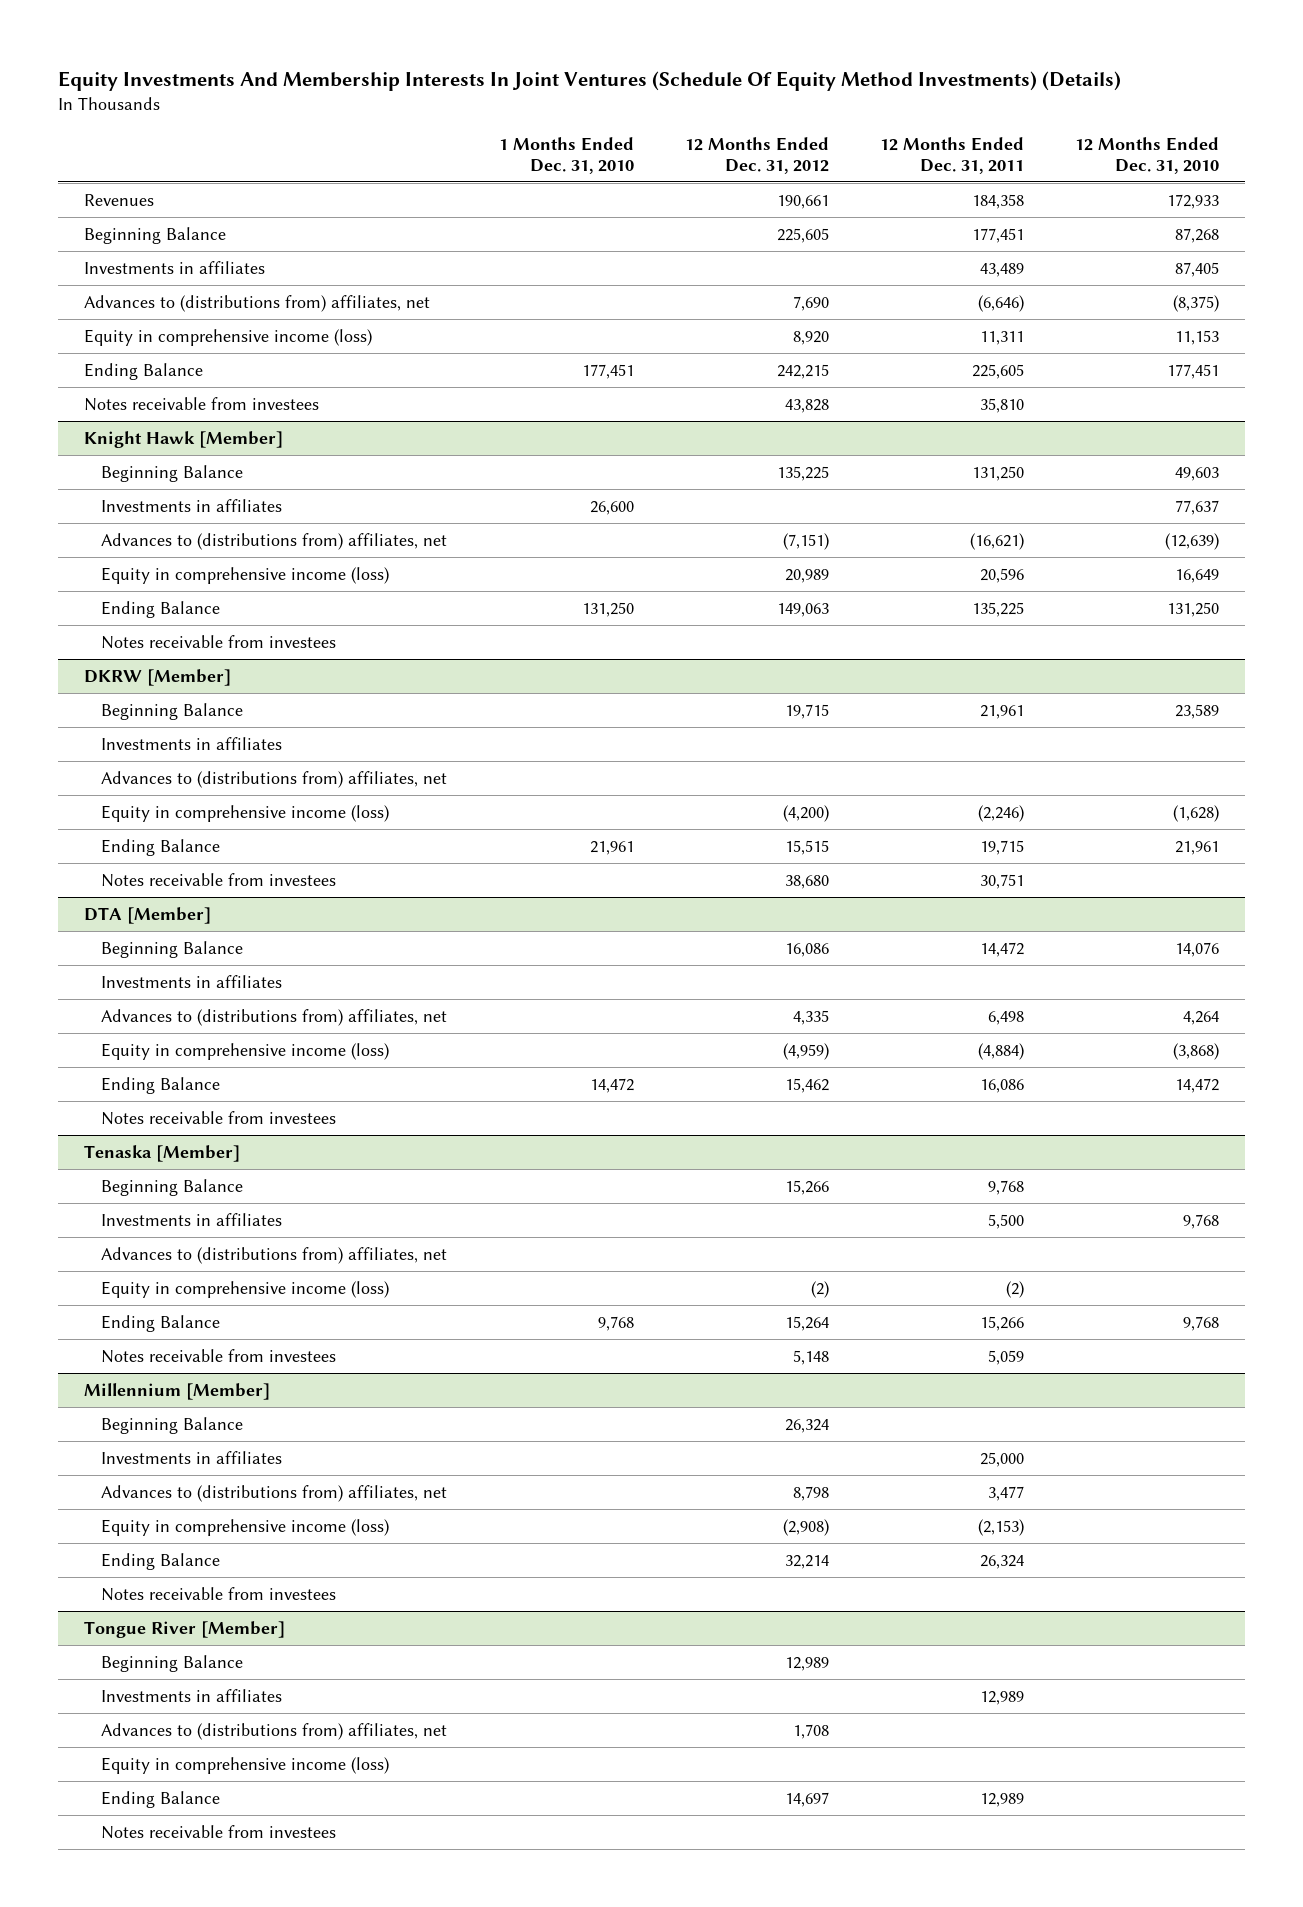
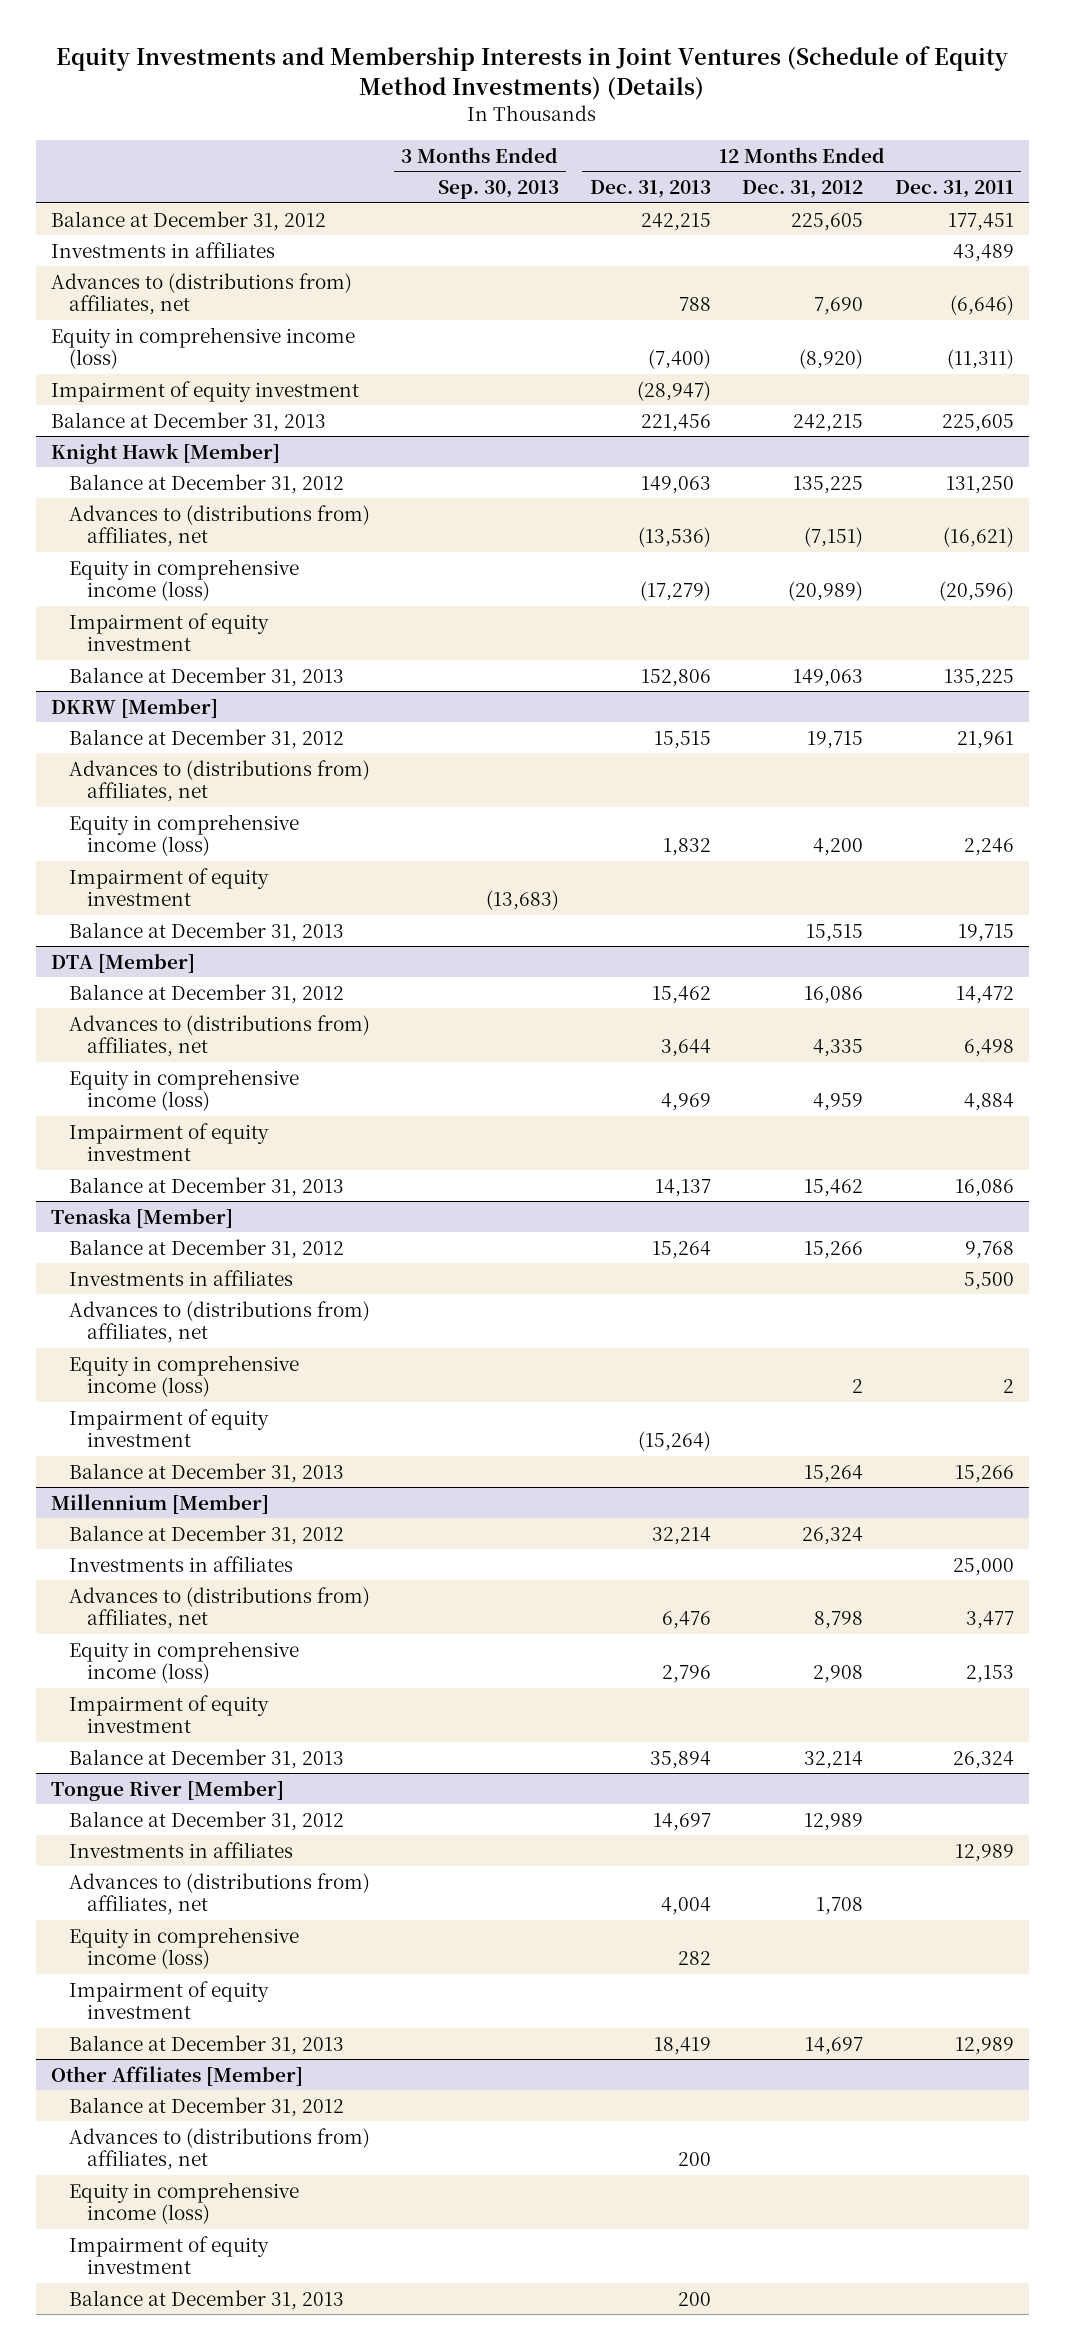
- Equity Investments And Membership Interests In Joint Ventures (Schedule Of Equity Method Investments) (Details)
+ Equity Investments and Membership Interests in Joint Ventures (Schedule of Equity Method Investments) (Details)
- | 1 Months Ended Dec. 31, 2010 | 12 Months Ended Dec. 31, 2012 | 12 Months Ended Dec. 31, 2011 | 12 Months Ended Dec. 31, 2010
+ | 3 Months Ended Sep. 30, 2013 | 12 Months Ended Dec. 31, 2013 | 12 Months Ended Dec. 31, 2012 | 12 Months Ended Dec. 31, 2011
- Revenues | | 190,661 | 184,358 | 172,933
- Beginning Balance | | 225,605 | 177,451 | 87,268
+ Balance at December 31, 2012 | | 242,215 | 225,605 | 177,451
- Equity in comprehensive income (loss) | | 8,920 | 11,311 | 11,153
- Ending Balance | 177,451 | 242,215 | 225,605 | 177,451
- Notes receivable from investees | | 43,828 | 35,810 |
+ Equity in comprehensive income (loss) | | (7,400) | (8,920) | (11,311)
+ Impairment of equity investment | | (28,947) | |
+ Balance at December 31, 2013 | | 221,456 | 242,215 | 225,605
@ Knight Hawk [Member]
- Beginning Balance | | 135,225 | 131,250 | 49,603
- Investments in affiliates | 26,600 | | | 77,637
+ Balance at December 31, 2012 | | 149,063 | 135,225 | 131,250
- Equity in comprehensive income (loss) | | 20,989 | 20,596 | 16,649
- Ending Balance | 131,250 | 149,063 | 135,225 | 131,250
- Notes receivable from investees
+ Equity in comprehensive income (loss) | | (17,279) | (20,989) | (20,596)
+ Impairment of equity investment
+ Balance at December 31, 2013 | | 152,806 | 149,063 | 135,225
@ DKRW [Member]
- Beginning Balance | | 19,715 | 21,961 | 23,589
- Investments in affiliates
+ Balance at December 31, 2012 | | 15,515 | 19,715 | 21,961
- Equity in comprehensive income (loss) | | (4,200) | (2,246) | (1,628)
- Ending Balance | 21,961 | 15,515 | 19,715 | 21,961
- Notes receivable from investees | | 38,680 | 30,751 |
+ Equity in comprehensive income (loss) | | 1,832 | 4,200 | 2,246
+ Impairment of equity investment | (13,683) | | |
+ Balance at December 31, 2013 | | | 15,515 | 19,715
@ DTA [Member]
- Beginning Balance | | 16,086 | 14,472 | 14,076
- Investments in affiliates
+ Balance at December 31, 2012 | | 15,462 | 16,086 | 14,472
- Equity in comprehensive income (loss) | | (4,959) | (4,884) | (3,868)
- Ending Balance | 14,472 | 15,462 | 16,086 | 14,472
- Notes receivable from investees
+ Equity in comprehensive income (loss) | | 4,969 | 4,959 | 4,884
+ Impairment of equity investment
+ Balance at December 31, 2013 | | 14,137 | 15,462 | 16,086
@ Tenaska [Member]
- Beginning Balance | | 15,266 | 9,768 |
+ Balance at December 31, 2012 | | 15,264 | 15,266 | 9,768
- Equity in comprehensive income (loss) | | (2) | (2) |
- Ending Balance | 9,768 | 15,264 | 15,266 | 9,768
- Notes receivable from investees | | 5,148 | 5,059 |
+ Equity in comprehensive income (loss) | | | 2 | 2
+ Impairment of equity investment | | (15,264) | |
+ Balance at December 31, 2013 | | | 15,264 | 15,266
@ Millennium [Member]
- Beginning Balance | | 26,324 | |
+ Balance at December 31, 2012 | | 32,214 | 26,324 |
- Equity in comprehensive income (loss) | | (2,908) | (2,153) |
- Ending Balance | | 32,214 | 26,324 |
- Notes receivable from investees
+ Equity in comprehensive income (loss) | | 2,796 | 2,908 | 2,153
+ Impairment of equity investment
+ Balance at December 31, 2013 | | 35,894 | 32,214 | 26,324
@ Tongue River [Member]
- Beginning Balance | | 12,989 | |
+ Balance at December 31, 2012 | | 14,697 | 12,989 |
- Ending Balance | | 14,697 | 12,989 |
- Notes receivable from investees
+ Impairment of equity investment
+ Balance at December 31, 2013 | | 18,419 | 14,697 | 12,989
+ Other Affiliates [Member]
+ Balance at December 31, 2012
+ Advances to (distributions from) affiliates, net | | 200 | |
+ Equity in comprehensive income (loss)
+ Impairment of equity investment
+ Balance at December 31, 2013 | | 200 | |

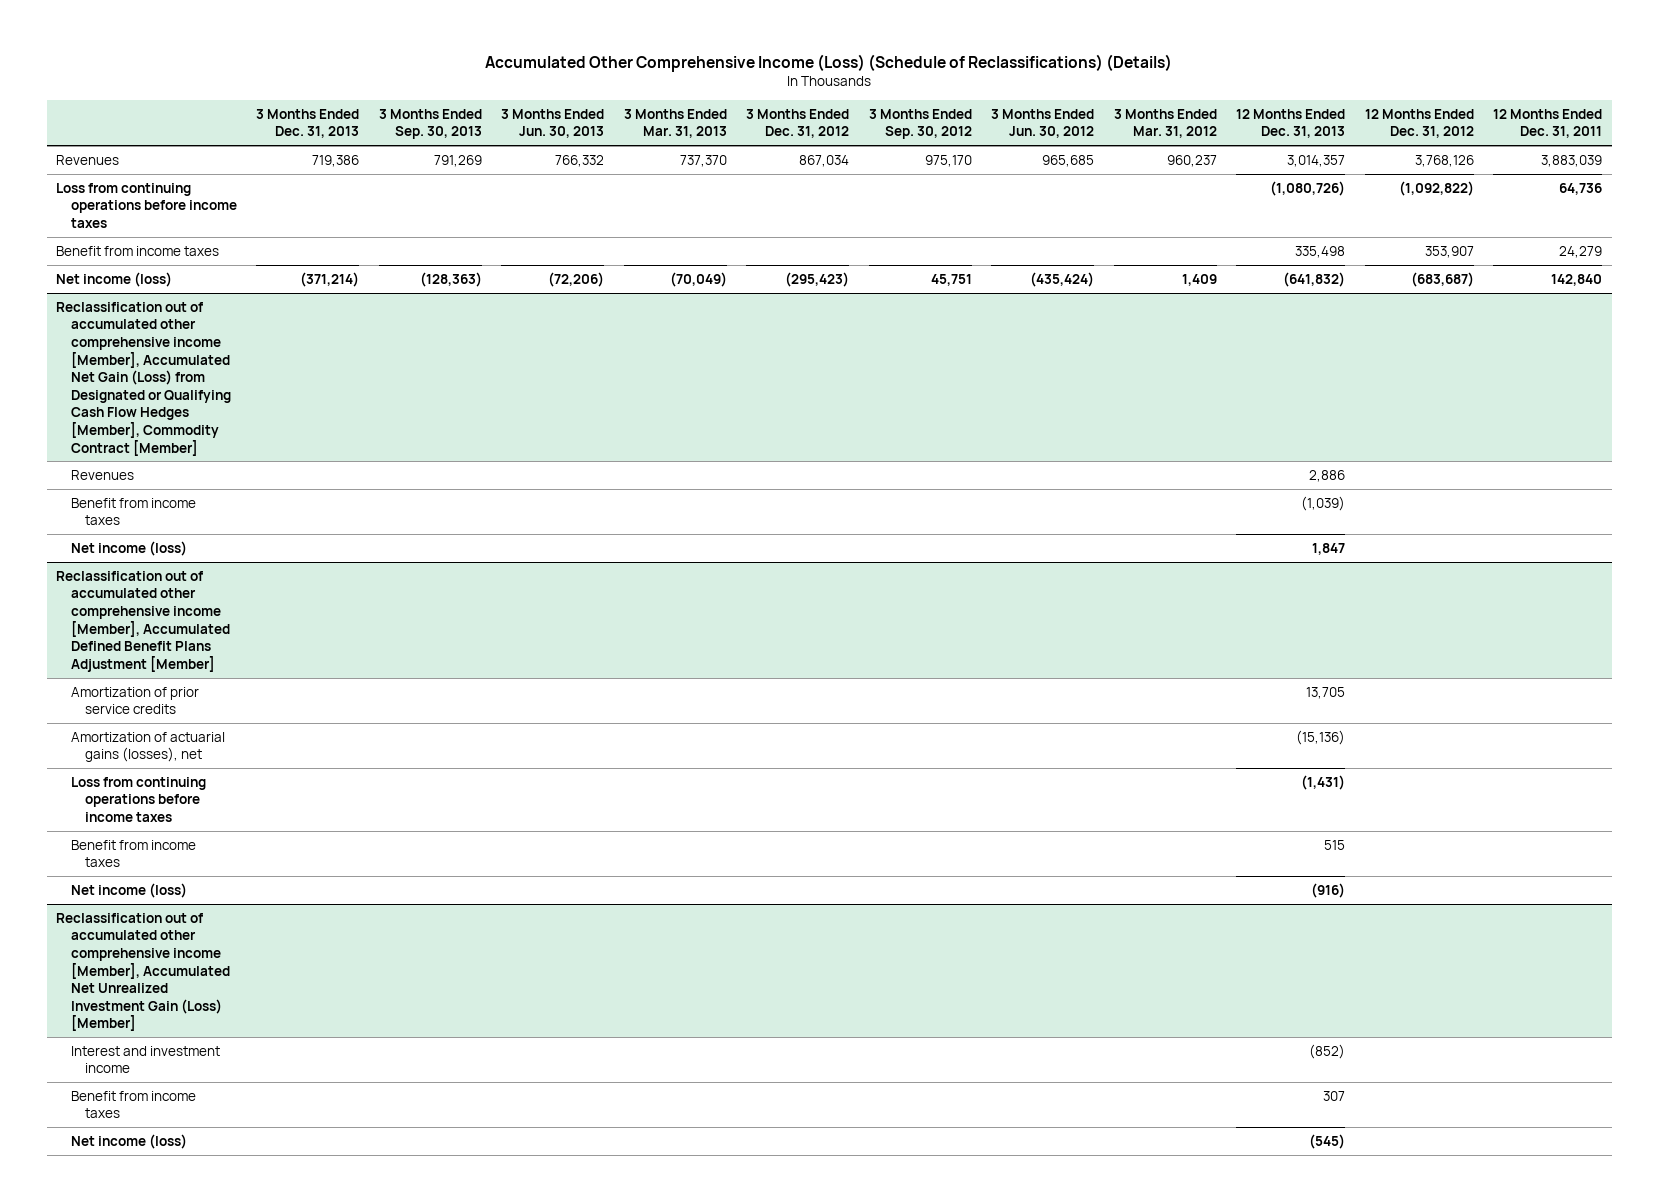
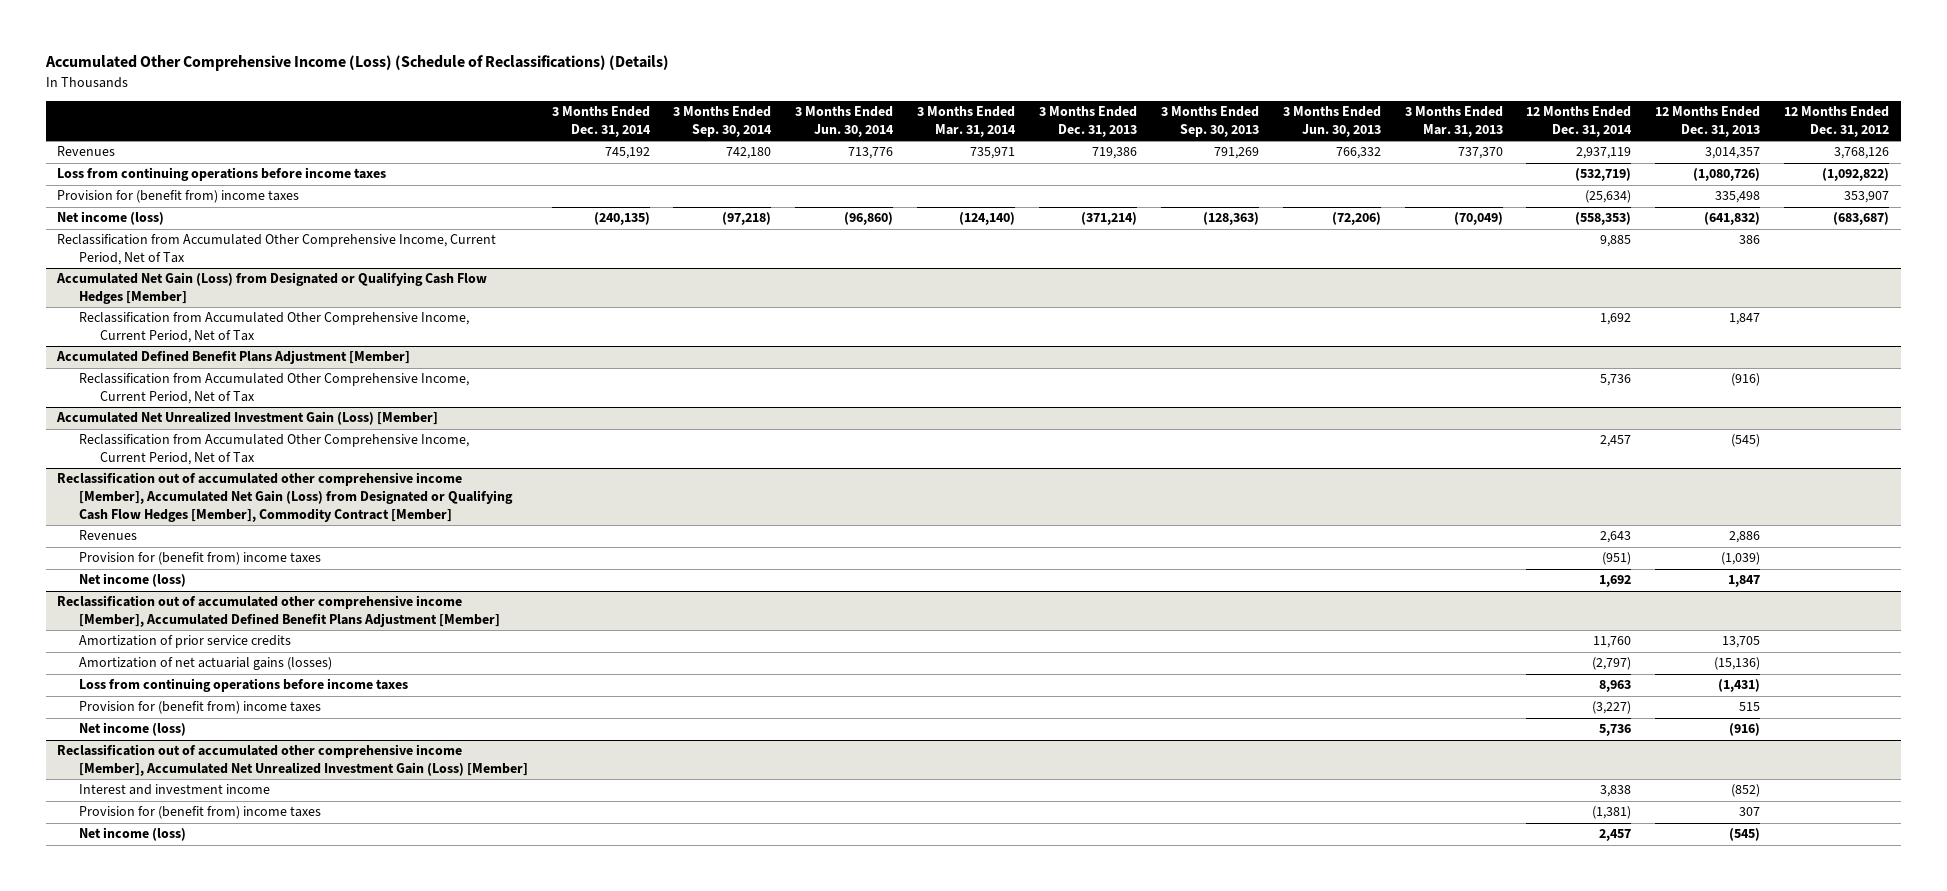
- | 3 Months Ended Dec. 31, 2013 | 3 Months Ended Sep. 30, 2013 | 3 Months Ended Jun. 30, 2013 | 3 Months Ended Mar. 31, 2013 | 3 Months Ended Dec. 31, 2012 | 3 Months Ended Sep. 30, 2012 | 3 Months Ended Jun. 30, 2012 | 3 Months Ended Mar. 31, 2012 | 12 Months Ended Dec. 31, 2013 | 12 Months Ended Dec. 31, 2012 | 12 Months Ended Dec. 31, 2011
+ | 3 Months Ended Dec. 31, 2014 | 3 Months Ended Sep. 30, 2014 | 3 Months Ended Jun. 30, 2014 | 3 Months Ended Mar. 31, 2014 | 3 Months Ended Dec. 31, 2013 | 3 Months Ended Sep. 30, 2013 | 3 Months Ended Jun. 30, 2013 | 3 Months Ended Mar. 31, 2013 | 12 Months Ended Dec. 31, 2014 | 12 Months Ended Dec. 31, 2013 | 12 Months Ended Dec. 31, 2012
- Benefit from income taxes | | | | | | | | | 335,498 | 353,907 | 24,279
+ Provision for (benefit from) income taxes | | | | | | | | | (25,634) | 335,498 | 353,907
+ Reclassification from Accumulated Other Comprehensive Income, Current Period, Net of Tax | | | | | | | | | 9,885 | 386 |
+ Accumulated Net Gain (Loss) from Designated or Qualifying Cash Flow Hedges [Member]
+ Reclassification from Accumulated Other Comprehensive Income, Current Period, Net of Tax | | | | | | | | | 1,692 | 1,847 |
+ Accumulated Defined Benefit Plans Adjustment [Member]
+ Reclassification from Accumulated Other Comprehensive Income, Current Period, Net of Tax | | | | | | | | | 5,736 | (916) |
+ Accumulated Net Unrealized Investment Gain (Loss) [Member]
+ Reclassification from Accumulated Other Comprehensive Income, Current Period, Net of Tax | | | | | | | | | 2,457 | (545) |
@ Reclassification out of accumulated other comprehensive income [Member], Accumulated Net Gain (Loss) from Designated or Qualifying Cash Flow Hedges [Member], Commodity Contract [Member]
- Benefit from income taxes | | | | | | | | | (1,039) | |
+ Provision for (benefit from) income taxes | | | | | | | | | (951) | (1,039) |
@ Reclassification out of accumulated other comprehensive income [Member], Accumulated Defined Benefit Plans Adjustment [Member]
- Amortization of actuarial gains (losses), net | | | | | | | | | (15,136) | |
+ Amortization of net actuarial gains (losses) | | | | | | | | | (2,797) | (15,136) |
- Benefit from income taxes | | | | | | | | | 515 | |
+ Provision for (benefit from) income taxes | | | | | | | | | (3,227) | 515 |
@ Reclassification out of accumulated other comprehensive income [Member], Accumulated Net Unrealized Investment Gain (Loss) [Member]
- Benefit from income taxes | | | | | | | | | 307 | |
+ Provision for (benefit from) income taxes | | | | | | | | | (1,381) | 307 |

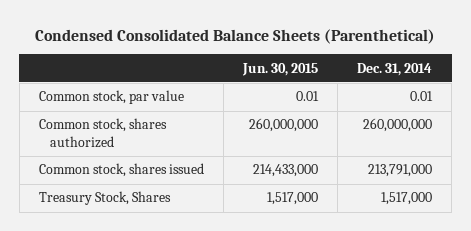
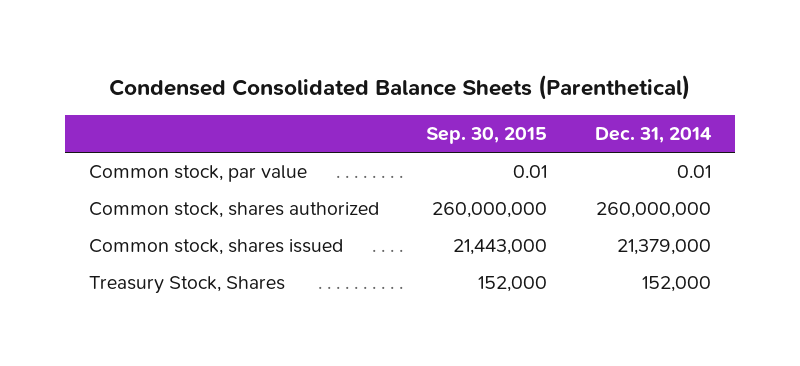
- | Jun. 30, 2015 | Dec. 31, 2014
+ | Sep. 30, 2015 | Dec. 31, 2014
- Common stock, shares issued | 214,433,000 | 213,791,000
- Treasury Stock, Shares | 1,517,000 | 1,517,000
+ Common stock, shares issued | 21,443,000 | 21,379,000
+ Treasury Stock, Shares | 152,000 | 152,000

